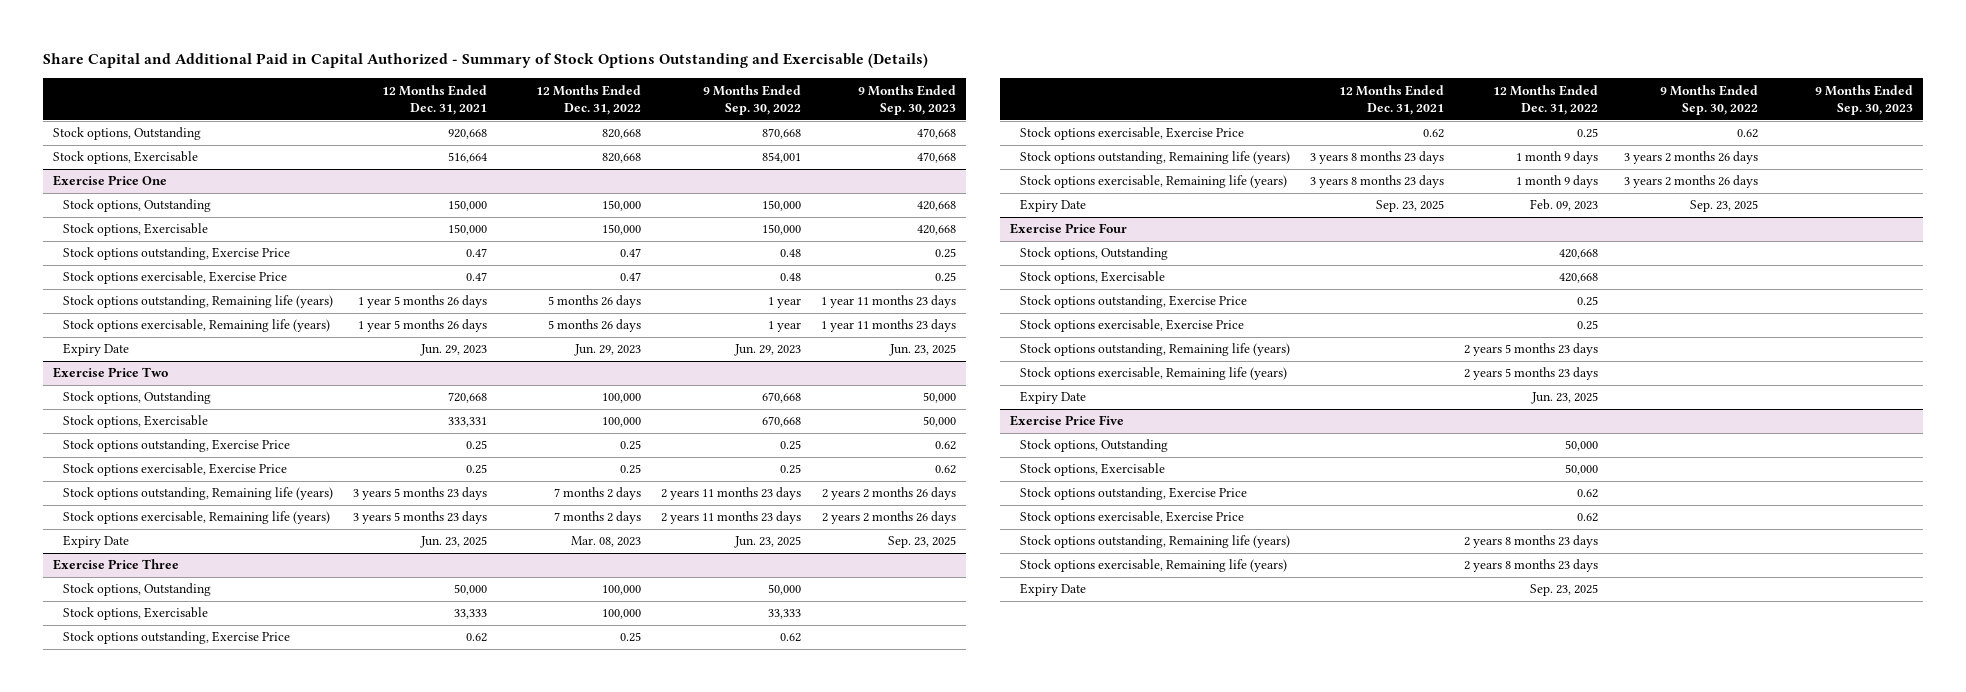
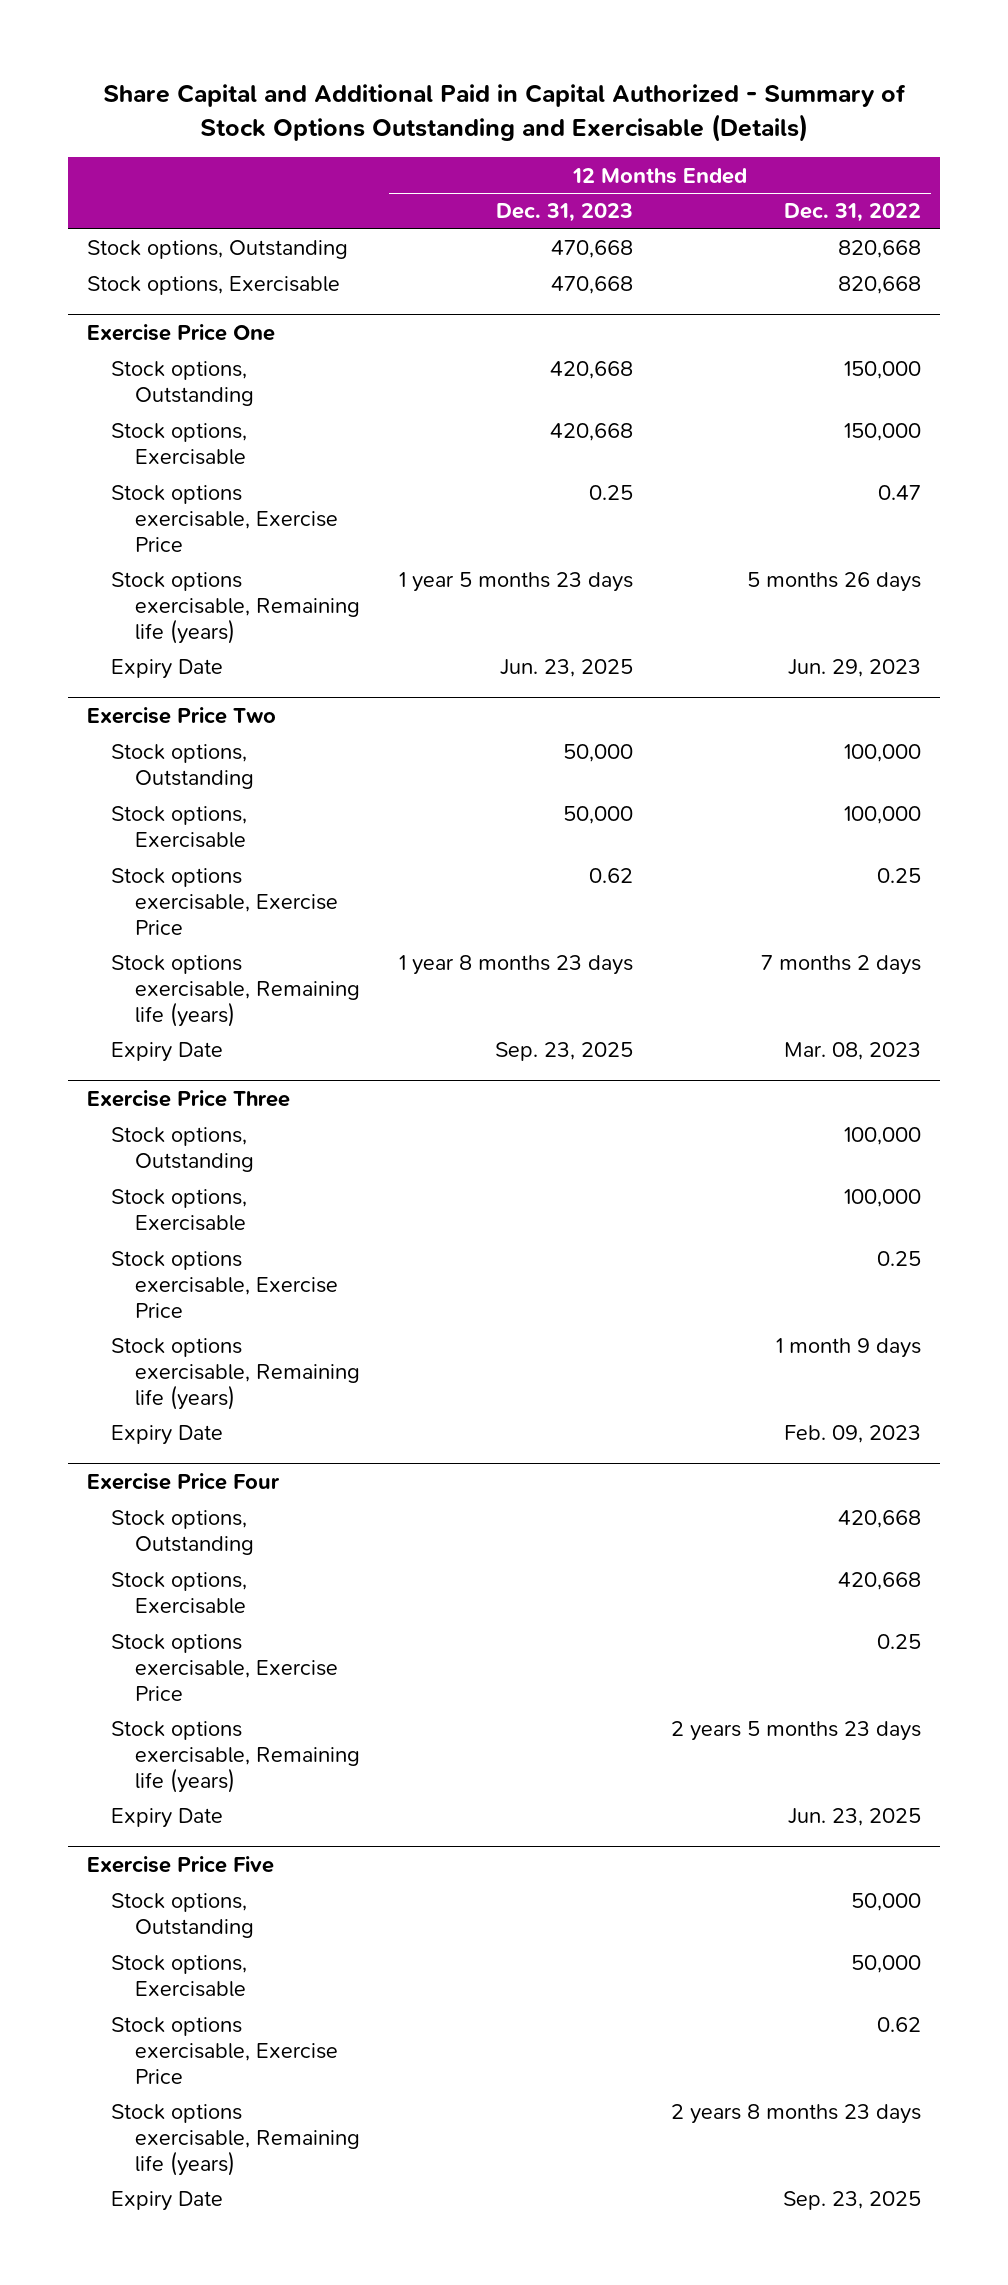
- | 12 Months Ended Dec. 31, 2021 | 12 Months Ended Dec. 31, 2022 | 9 Months Ended Sep. 30, 2022 | 9 Months Ended Sep. 30, 2023
+ | 12 Months Ended Dec. 31, 2023 | 12 Months Ended Dec. 31, 2022
@ Exercise Price One
- Stock options outstanding, Exercise Price | 0.47 | 0.47 | 0.48 | 0.25
- Stock options outstanding, Remaining life (years) | 1 year 5 months 26 days | 5 months 26 days | 1 year | 1 year 11 months 23 days
@ Exercise Price Two
- Stock options outstanding, Exercise Price | 0.25 | 0.25 | 0.25 | 0.62
- Stock options outstanding, Remaining life (years) | 3 years 5 months 23 days | 7 months 2 days | 2 years 11 months 23 days | 2 years 2 months 26 days
@ Exercise Price Three
- Stock options outstanding, Exercise Price | 0.62 | 0.25 | 0.62 |
- Stock options outstanding, Remaining life (years) | 3 years 8 months 23 days | 1 month 9 days | 3 years 2 months 26 days |
@ Exercise Price Four
- Stock options outstanding, Exercise Price | | 0.25 | |
- Stock options outstanding, Remaining life (years) | | 2 years 5 months 23 days | |
@ Exercise Price Five
- Stock options outstanding, Exercise Price | | 0.62 | |
- Stock options outstanding, Remaining life (years) | | 2 years 8 months 23 days | |

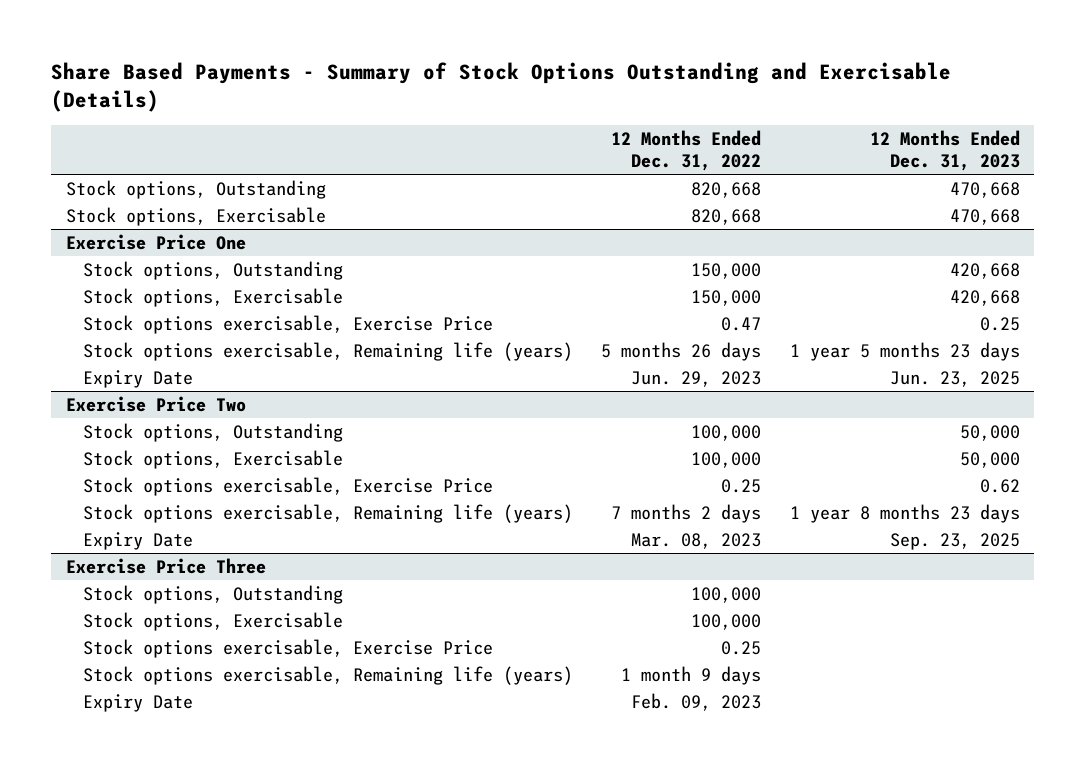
- Share Capital and Additional Paid in Capital Authorized - Summary of Stock Options Outstanding and Exercisable (Details)
+ Share Based Payments - Summary of Stock Options Outstanding and Exercisable (Details)
- | 12 Months Ended Dec. 31, 2023 | 12 Months Ended Dec. 31, 2022
+ | 12 Months Ended Dec. 31, 2022 | 12 Months Ended Dec. 31, 2023
- Exercise Price Four
- Stock options, Outstanding | | 420,668
- Stock options, Exercisable | | 420,668
- Stock options exercisable, Exercise Price | | 0.25
- Stock options exercisable, Remaining life (years) | | 2 years 5 months 23 days
- Expiry Date | | Jun. 23, 2025
- Exercise Price Five
- Stock options, Outstanding | | 50,000
- Stock options, Exercisable | | 50,000
- Stock options exercisable, Exercise Price | | 0.62
- Stock options exercisable, Remaining life (years) | | 2 years 8 months 23 days
- Expiry Date | | Sep. 23, 2025

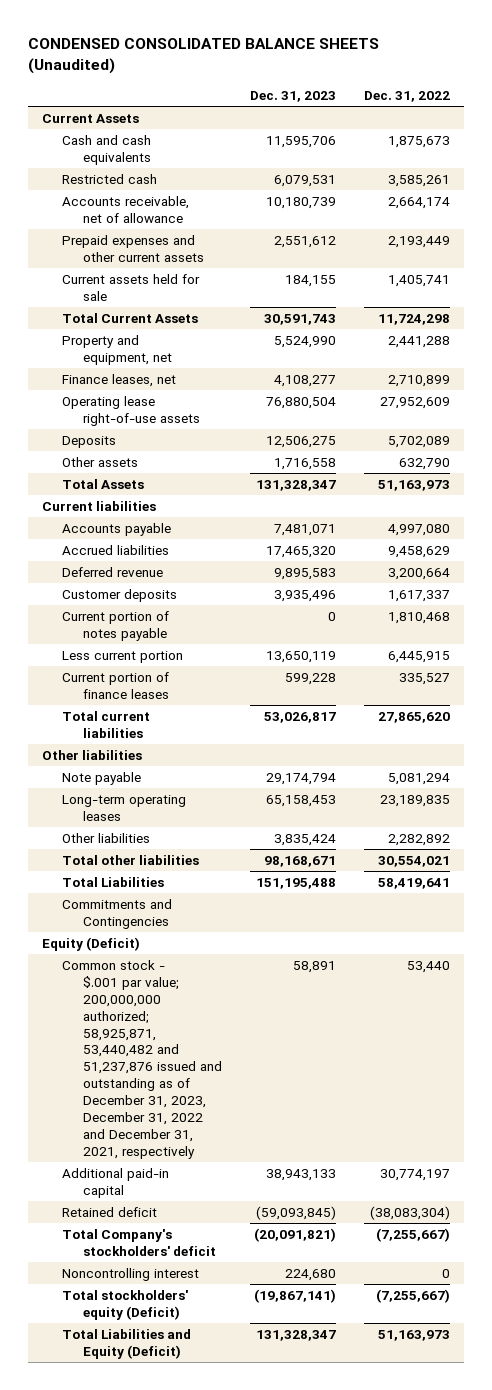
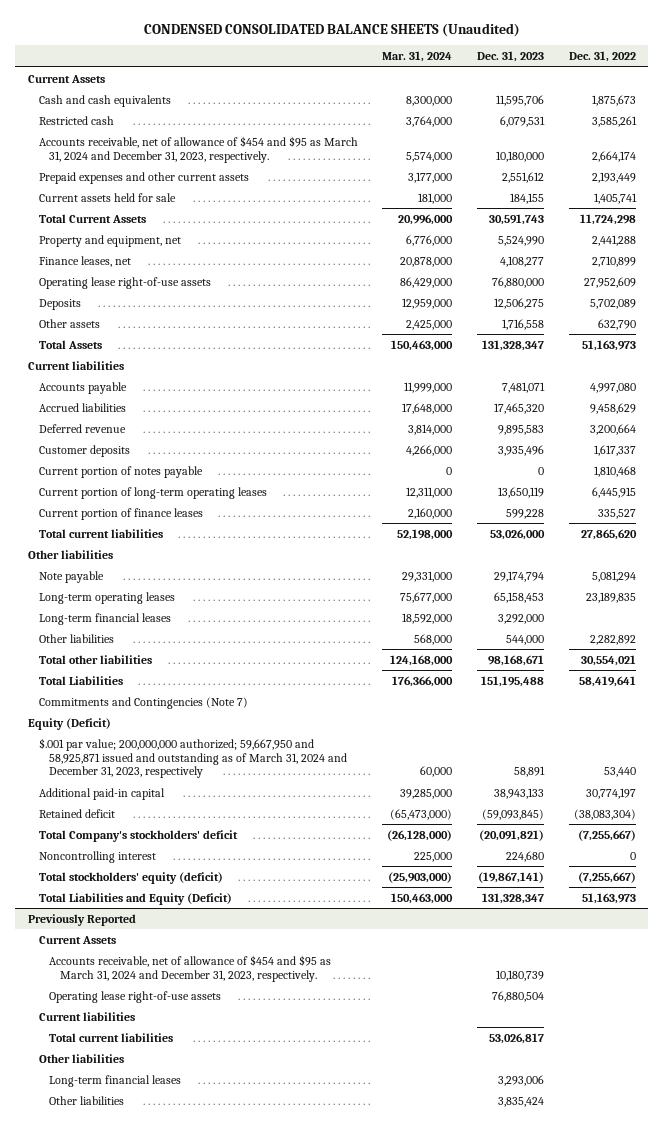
- | Dec. 31, 2023 | Dec. 31, 2022
+ | Mar. 31, 2024 | Dec. 31, 2023 | Dec. 31, 2022
- Accounts receivable, net of allowance | 10,180,739 | 2,664,174
+ Accounts receivable, net of allowance of $454 and $95 as March 31, 2024 and December 31, 2023, respectively. | 5,574,000 | 10,180,000 | 2,664,174
- Operating lease right-of-use assets | 76,880,504 | 27,952,609
+ Operating lease right-of-use assets | 86,429,000 | 76,880,000 | 27,952,609
- Less current portion | 13,650,119 | 6,445,915
+ Current portion of long-term operating leases | 12,311,000 | 13,650,119 | 6,445,915
- Total current liabilities | 53,026,817 | 27,865,620
+ Total current liabilities | 52,198,000 | 53,026,000 | 27,865,620
- Other liabilities | 3,835,424 | 2,282,892
+ Long-term financial leases | 18,592,000 | 3,292,000 |
+ Other liabilities | 568,000 | 544,000 | 2,282,892
- Commitments and Contingencies
+ Commitments and Contingencies (Note 7)
- Common stock - $.001 par value; 200,000,000 authorized; 58,925,871, 53,440,482 and 51,237,876 issued and outstanding as of December 31, 2023, December 31, 2022 and December 31, 2021, respectively | 58,891 | 53,440
+ $.001 par value; 200,000,000 authorized; 59,667,950 and 58,925,871 issued and outstanding as of March 31, 2024 and December 31, 2023, respectively | 60,000 | 58,891 | 53,440
- Total stockholders' equity (Deficit) | (19,867,141) | (7,255,667)
+ Total stockholders' equity (deficit) | (25,903,000) | (19,867,141) | (7,255,667)
+ Previously Reported
+ Current Assets
+ Accounts receivable, net of allowance of $454 and $95 as March 31, 2024 and December 31, 2023, respectively. | | 10,180,739 |
+ Operating lease right-of-use assets | | 76,880,504 |
+ Current liabilities
+ Total current liabilities | | 53,026,817 |
+ Other liabilities
+ Long-term financial leases | | 3,293,006 |
+ Other liabilities | | 3,835,424 |

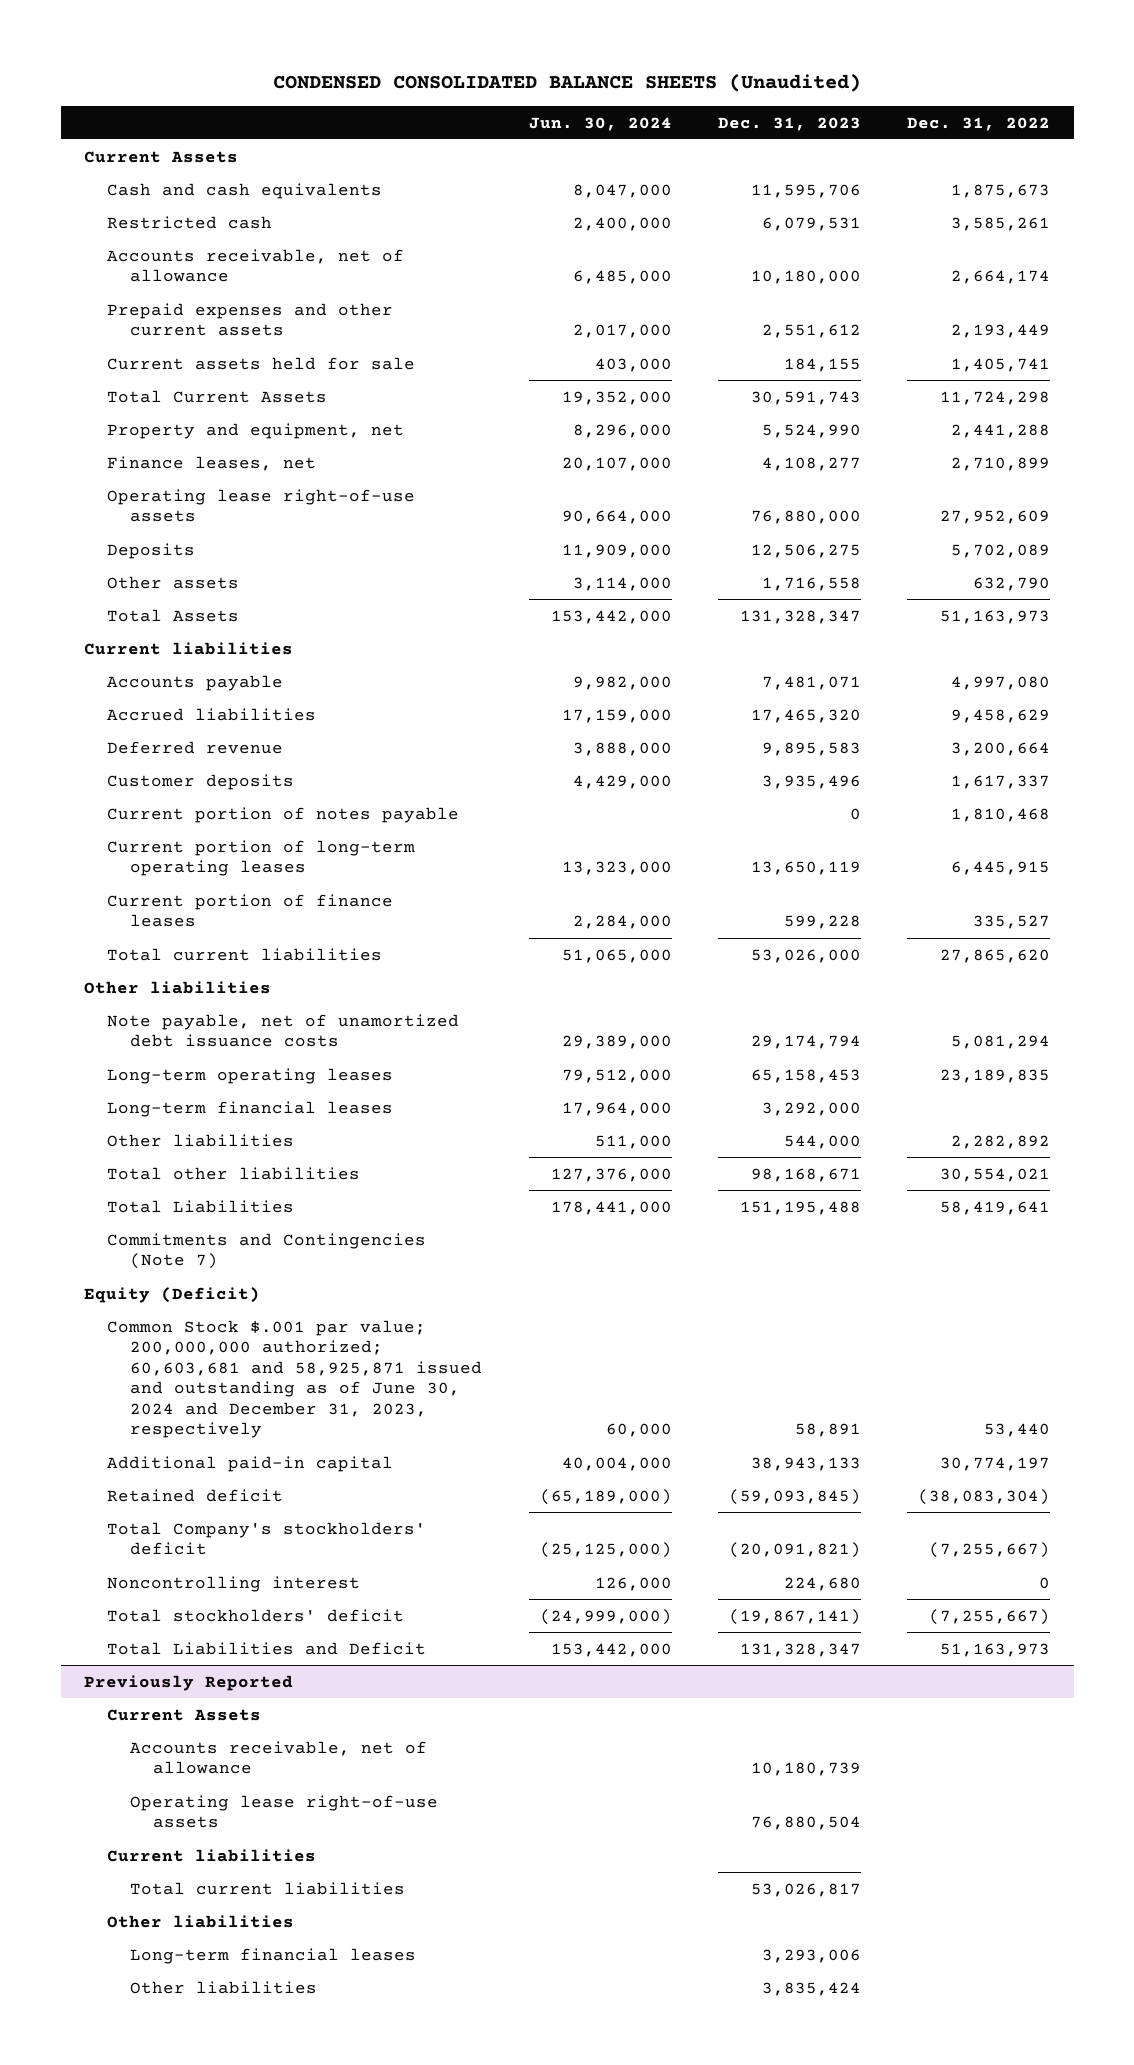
- | Mar. 31, 2024 | Dec. 31, 2023 | Dec. 31, 2022
+ | Jun. 30, 2024 | Dec. 31, 2023 | Dec. 31, 2022
- Accounts receivable, net of allowance of $454 and $95 as March 31, 2024 and December 31, 2023, respectively. | 5,574,000 | 10,180,000 | 2,664,174
+ Accounts receivable, net of allowance | 6,485,000 | 10,180,000 | 2,664,174
- Note payable | 29,331,000 | 29,174,794 | 5,081,294
+ Note payable, net of unamortized debt issuance costs | 29,389,000 | 29,174,794 | 5,081,294
- $.001 par value; 200,000,000 authorized; 59,667,950 and 58,925,871 issued and outstanding as of March 31, 2024 and December 31, 2023, respectively | 60,000 | 58,891 | 53,440
+ Common Stock $.001 par value; 200,000,000 authorized; 60,603,681 and 58,925,871 issued and outstanding as of June 30, 2024 and December 31, 2023, respectively | 60,000 | 58,891 | 53,440
- Total stockholders' equity (deficit) | (25,903,000) | (19,867,141) | (7,255,667)
- Total Liabilities and Equity (Deficit) | 150,463,000 | 131,328,347 | 51,163,973
+ Total stockholders' deficit | (24,999,000) | (19,867,141) | (7,255,667)
+ Total Liabilities and Deficit | 153,442,000 | 131,328,347 | 51,163,973
@ Previously Reported
- Accounts receivable, net of allowance of $454 and $95 as March 31, 2024 and December 31, 2023, respectively. | | 10,180,739 |
+ Accounts receivable, net of allowance | | 10,180,739 |

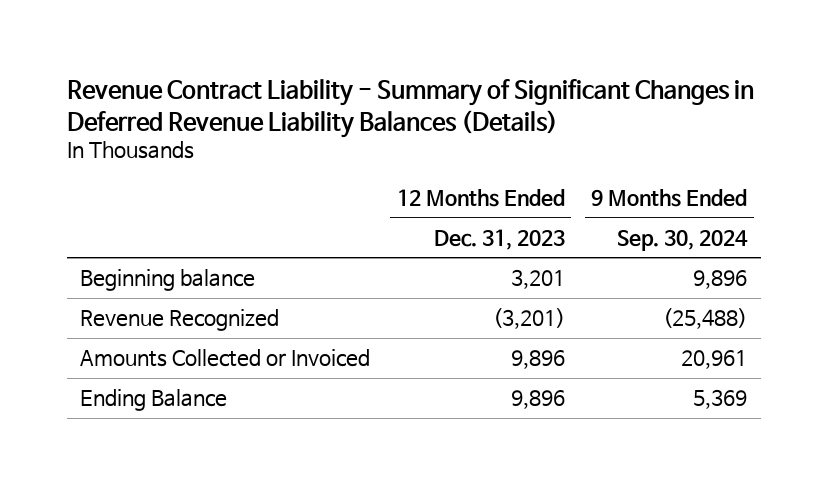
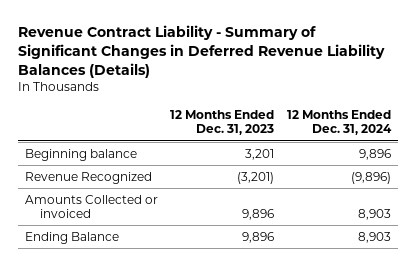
- | 12 Months Ended Dec. 31, 2023 | 9 Months Ended Sep. 30, 2024
+ | 12 Months Ended Dec. 31, 2023 | 12 Months Ended Dec. 31, 2024
- Amounts Collected or Invoiced | 9,896 | 20,961
+ Amounts Collected or invoiced | 9,896 | 8,903

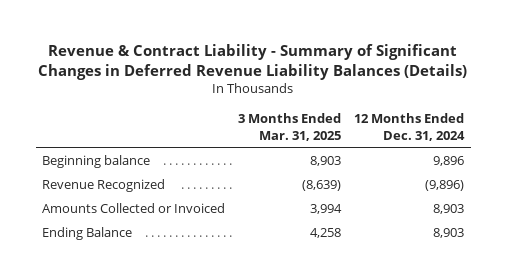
- Revenue Contract Liability - Summary of Significant Changes in Deferred Revenue Liability Balances (Details)
+ Revenue & Contract Liability - Summary of Significant Changes in Deferred Revenue Liability Balances (Details)
- | 12 Months Ended Dec. 31, 2023 | 12 Months Ended Dec. 31, 2024
+ | 3 Months Ended Mar. 31, 2025 | 12 Months Ended Dec. 31, 2024
- Amounts Collected or invoiced | 9,896 | 8,903
+ Amounts Collected or Invoiced | 3,994 | 8,903

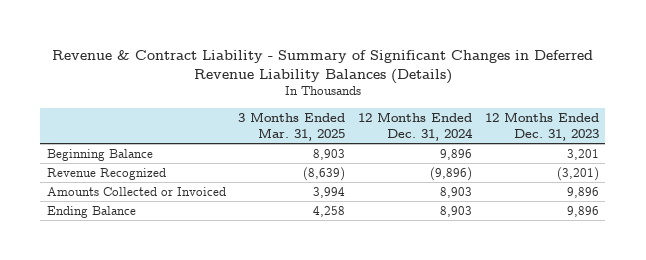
- | 3 Months Ended Mar. 31, 2025 | 12 Months Ended Dec. 31, 2024
+ | 3 Months Ended Mar. 31, 2025 | 12 Months Ended Dec. 31, 2024 | 12 Months Ended Dec. 31, 2023
- Beginning balance | 8,903 | 9,896
+ Beginning Balance | 8,903 | 9,896 | 3,201

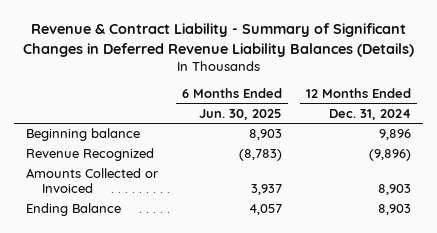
- | 3 Months Ended Mar. 31, 2025 | 12 Months Ended Dec. 31, 2024 | 12 Months Ended Dec. 31, 2023
+ | 6 Months Ended Jun. 30, 2025 | 12 Months Ended Dec. 31, 2024
- Beginning Balance | 8,903 | 9,896 | 3,201
+ Beginning balance | 8,903 | 9,896

